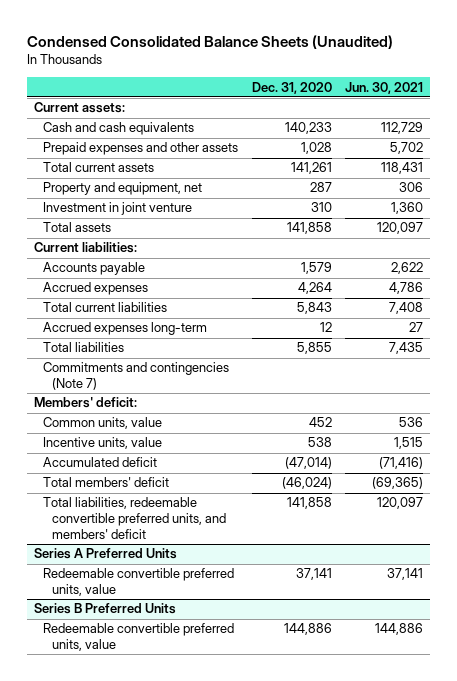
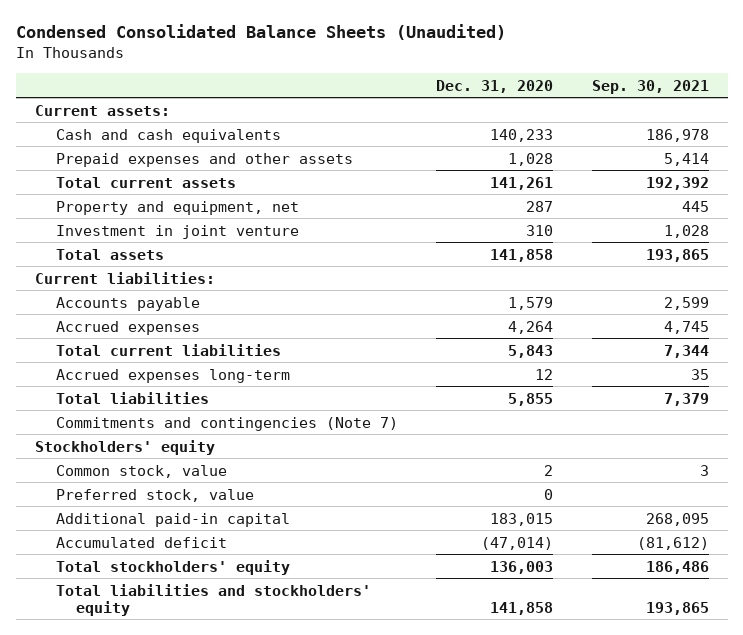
- | Dec. 31, 2020 | Jun. 30, 2021
+ | Dec. 31, 2020 | Sep. 30, 2021
- Members' deficit:
- Common units, value | 452 | 536
- Incentive units, value | 538 | 1,515
+ Stockholders' equity
+ Common stock, value | 2 | 3
+ Preferred stock, value | 0 |
+ Additional paid-in capital | 183,015 | 268,095
- Total members' deficit | (46,024) | (69,365)
- Total liabilities, redeemable convertible preferred units, and members' deficit | 141,858 | 120,097
- Series A Preferred Units
- Redeemable convertible preferred units, value | 37,141 | 37,141
- Series B Preferred Units
- Redeemable convertible preferred units, value | 144,886 | 144,886
+ Total stockholders' equity | 136,003 | 186,486
+ Total liabilities and stockholders' equity | 141,858 | 193,865

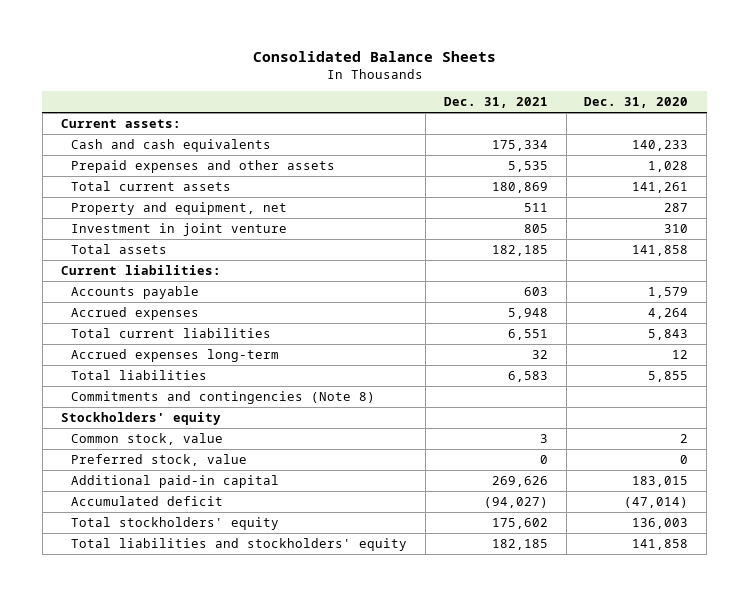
- Condensed Consolidated Balance Sheets (Unaudited)
+ Consolidated Balance Sheets
- | Dec. 31, 2020 | Sep. 30, 2021
+ | Dec. 31, 2021 | Dec. 31, 2020
- Commitments and contingencies (Note 7)
+ Commitments and contingencies (Note 8)

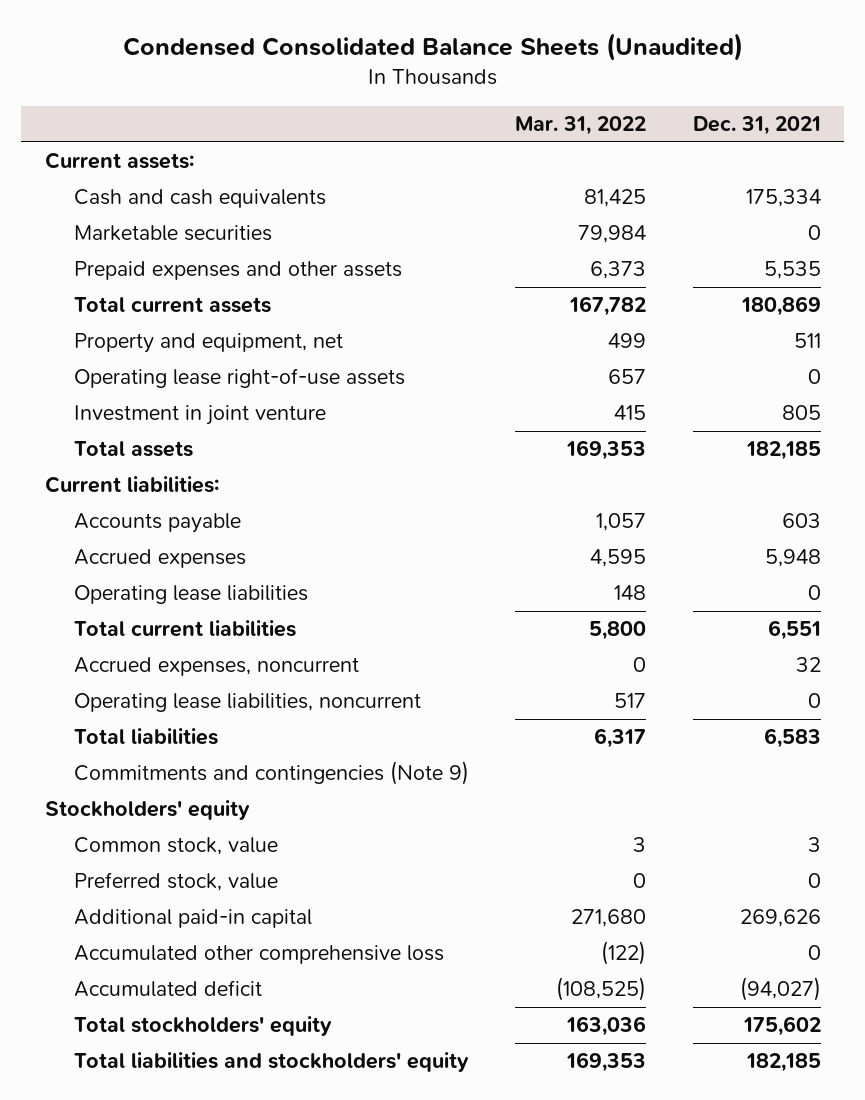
- Consolidated Balance Sheets
+ Condensed Consolidated Balance Sheets (Unaudited)
- | Dec. 31, 2021 | Dec. 31, 2020
+ | Mar. 31, 2022 | Dec. 31, 2021
+ Marketable securities | 79,984 | 0
+ Operating lease right-of-use assets | 657 | 0
+ Operating lease liabilities | 148 | 0
- Accrued expenses long-term | 32 | 12
+ Accrued expenses, noncurrent | 0 | 32
+ Operating lease liabilities, noncurrent | 517 | 0
- Commitments and contingencies (Note 8)
+ Commitments and contingencies (Note 9)
+ Accumulated other comprehensive loss | (122) | 0

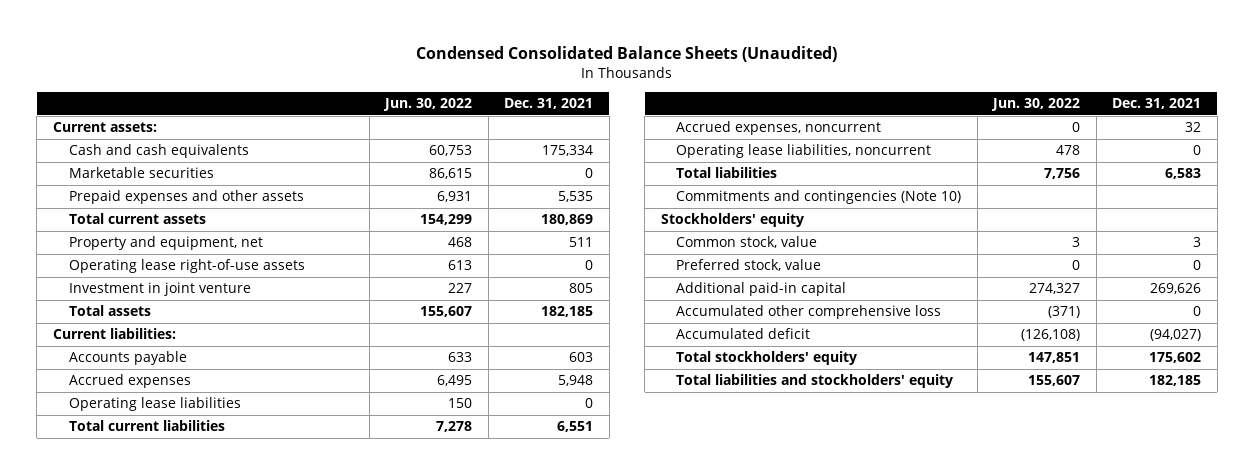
- | Mar. 31, 2022 | Dec. 31, 2021
+ | Jun. 30, 2022 | Dec. 31, 2021
- Commitments and contingencies (Note 9)
+ Commitments and contingencies (Note 10)

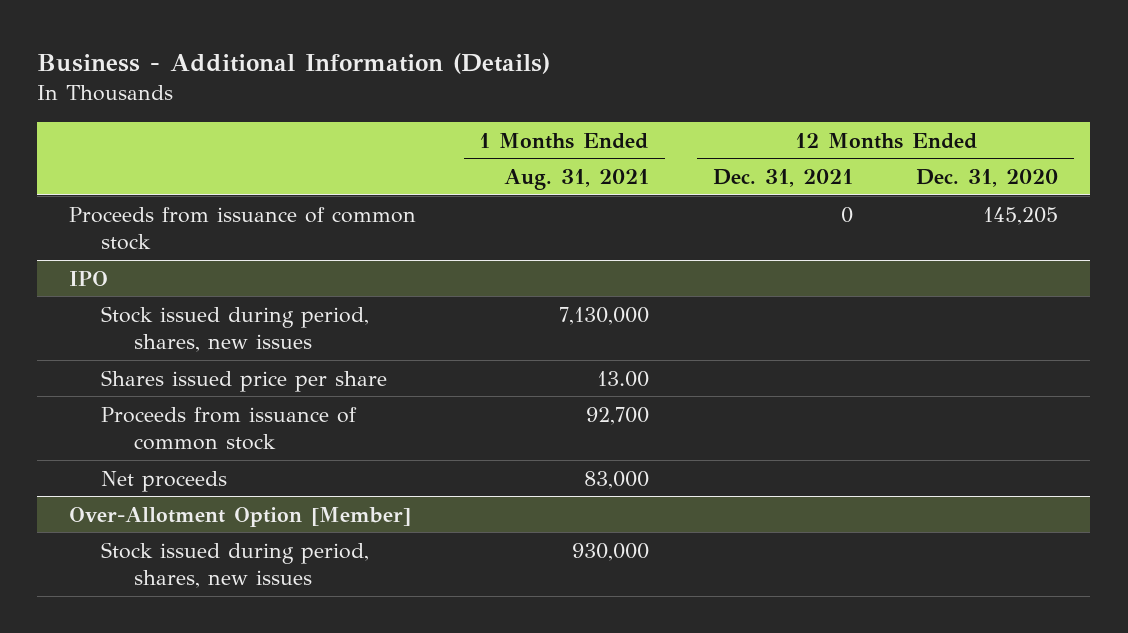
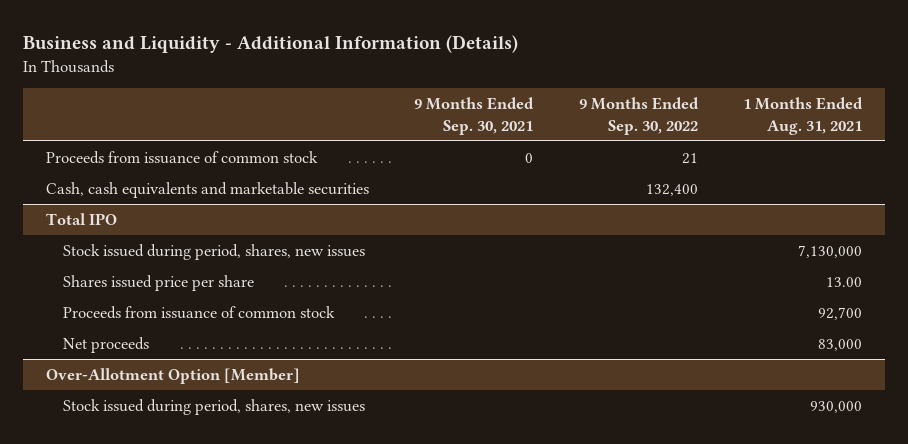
- Business - Additional Information (Details)
+ Business and Liquidity - Additional Information (Details)
- | 1 Months Ended Aug. 31, 2021 | 12 Months Ended Dec. 31, 2021 | 12 Months Ended Dec. 31, 2020
+ | 9 Months Ended Sep. 30, 2021 | 9 Months Ended Sep. 30, 2022 | 1 Months Ended Aug. 31, 2021
- IPO
+ Cash, cash equivalents and marketable securities | | 132,400 |
+ Total IPO

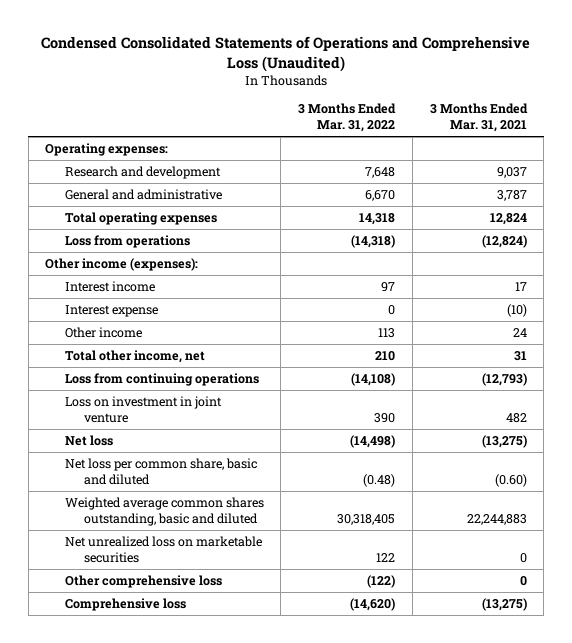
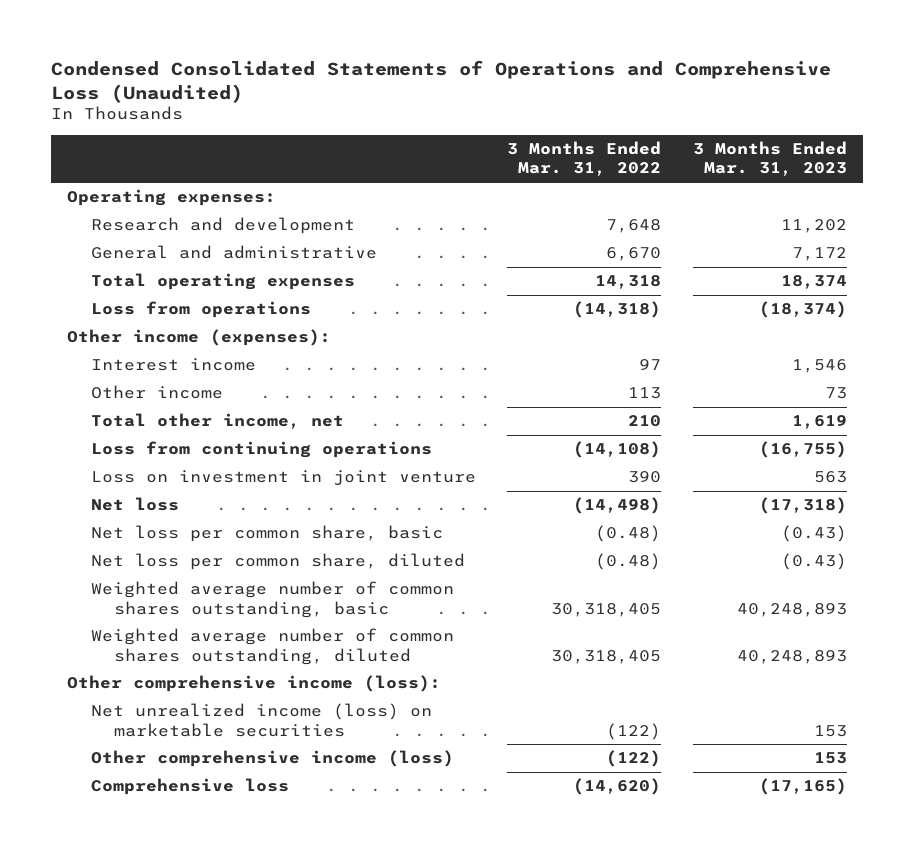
- | 3 Months Ended Mar. 31, 2022 | 3 Months Ended Mar. 31, 2021
+ | 3 Months Ended Mar. 31, 2022 | 3 Months Ended Mar. 31, 2023
- Interest expense | 0 | (10)
- Net loss per common share, basic and diluted | (0.48) | (0.60)
- Weighted average common shares outstanding, basic and diluted | 30,318,405 | 22,244,883
- Net unrealized loss on marketable securities | 122 | 0
- Other comprehensive loss | (122) | 0
+ Net loss per common share, basic | (0.48) | (0.43)
+ Net loss per common share, diluted | (0.48) | (0.43)
+ Weighted average number of common shares outstanding, basic | 30,318,405 | 40,248,893
+ Weighted average number of common shares outstanding, diluted | 30,318,405 | 40,248,893
+ Other comprehensive income (loss):
+ Net unrealized income (loss) on marketable securities | (122) | 153
+ Other comprehensive income (loss) | (122) | 153

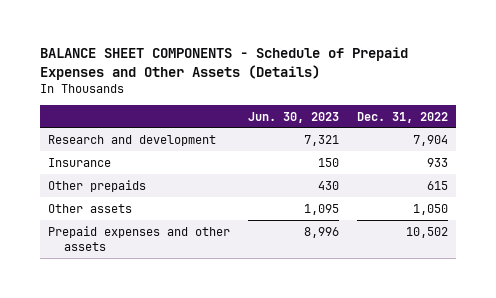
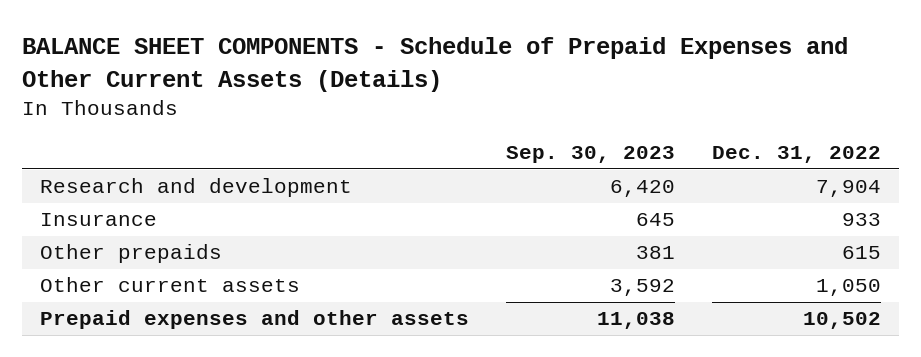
- BALANCE SHEET COMPONENTS - Schedule of Prepaid Expenses and Other Assets (Details)
+ BALANCE SHEET COMPONENTS - Schedule of Prepaid Expenses and Other Current Assets (Details)
- | Jun. 30, 2023 | Dec. 31, 2022
+ | Sep. 30, 2023 | Dec. 31, 2022
- Other assets | 1,095 | 1,050
+ Other current assets | 3,592 | 1,050

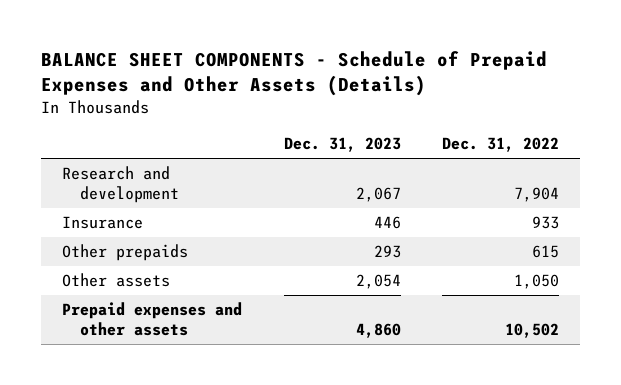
- BALANCE SHEET COMPONENTS - Schedule of Prepaid Expenses and Other Current Assets (Details)
+ BALANCE SHEET COMPONENTS - Schedule of Prepaid Expenses and Other Assets (Details)
- | Sep. 30, 2023 | Dec. 31, 2022
+ | Dec. 31, 2023 | Dec. 31, 2022
- Other current assets | 3,592 | 1,050
+ Other assets | 2,054 | 1,050

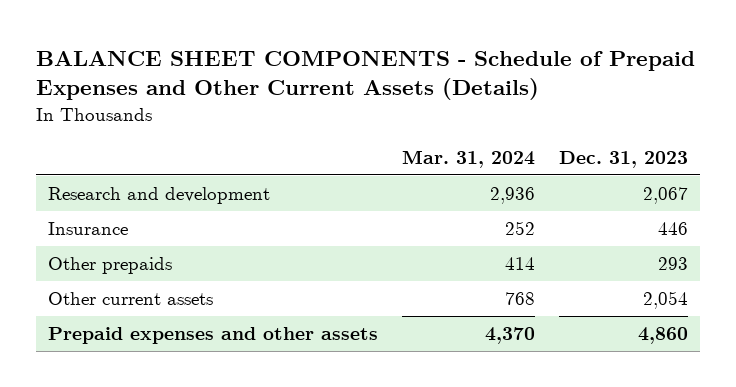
- BALANCE SHEET COMPONENTS - Schedule of Prepaid Expenses and Other Assets (Details)
+ BALANCE SHEET COMPONENTS - Schedule of Prepaid Expenses and Other Current Assets (Details)
- | Dec. 31, 2023 | Dec. 31, 2022
+ | Mar. 31, 2024 | Dec. 31, 2023
- Other assets | 2,054 | 1,050
+ Other current assets | 768 | 2,054

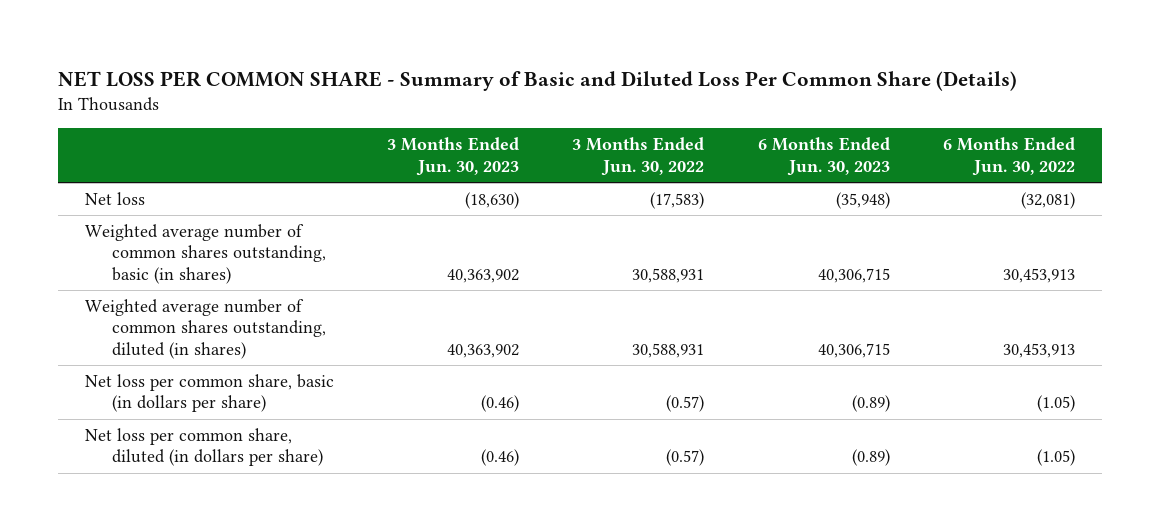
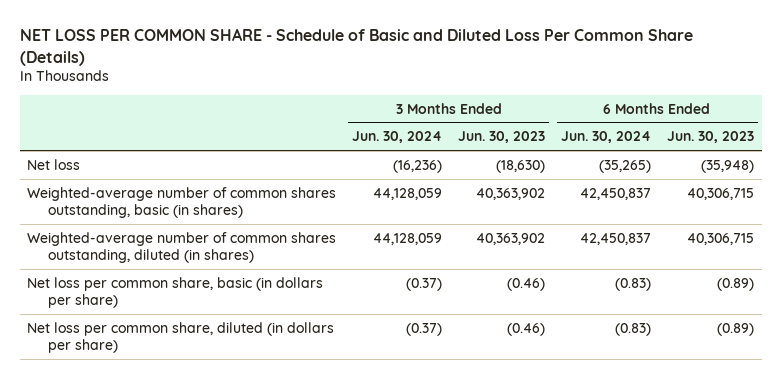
- NET LOSS PER COMMON SHARE - Summary of Basic and Diluted Loss Per Common Share (Details)
+ NET LOSS PER COMMON SHARE - Schedule of Basic and Diluted Loss Per Common Share (Details)
- | 3 Months Ended Jun. 30, 2023 | 3 Months Ended Jun. 30, 2022 | 6 Months Ended Jun. 30, 2023 | 6 Months Ended Jun. 30, 2022
+ | 3 Months Ended Jun. 30, 2024 | 3 Months Ended Jun. 30, 2023 | 6 Months Ended Jun. 30, 2024 | 6 Months Ended Jun. 30, 2023
- Weighted average number of common shares outstanding, basic (in shares) | 40,363,902 | 30,588,931 | 40,306,715 | 30,453,913
- Weighted average number of common shares outstanding, diluted (in shares) | 40,363,902 | 30,588,931 | 40,306,715 | 30,453,913
+ Weighted-average number of common shares outstanding, basic (in shares) | 44,128,059 | 40,363,902 | 42,450,837 | 40,306,715
+ Weighted-average number of common shares outstanding, diluted (in shares) | 44,128,059 | 40,363,902 | 42,450,837 | 40,306,715

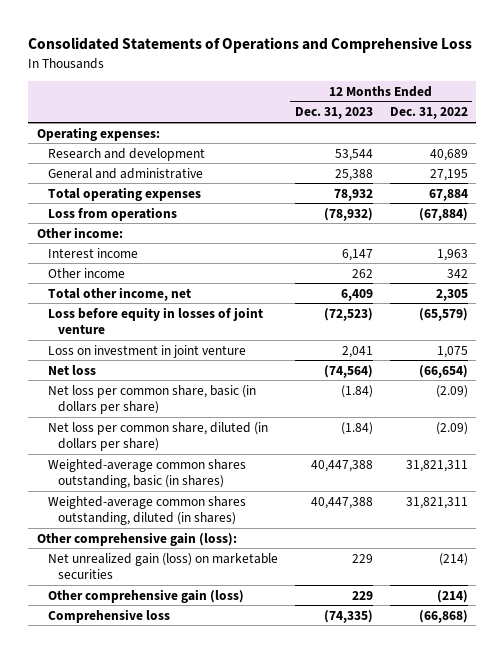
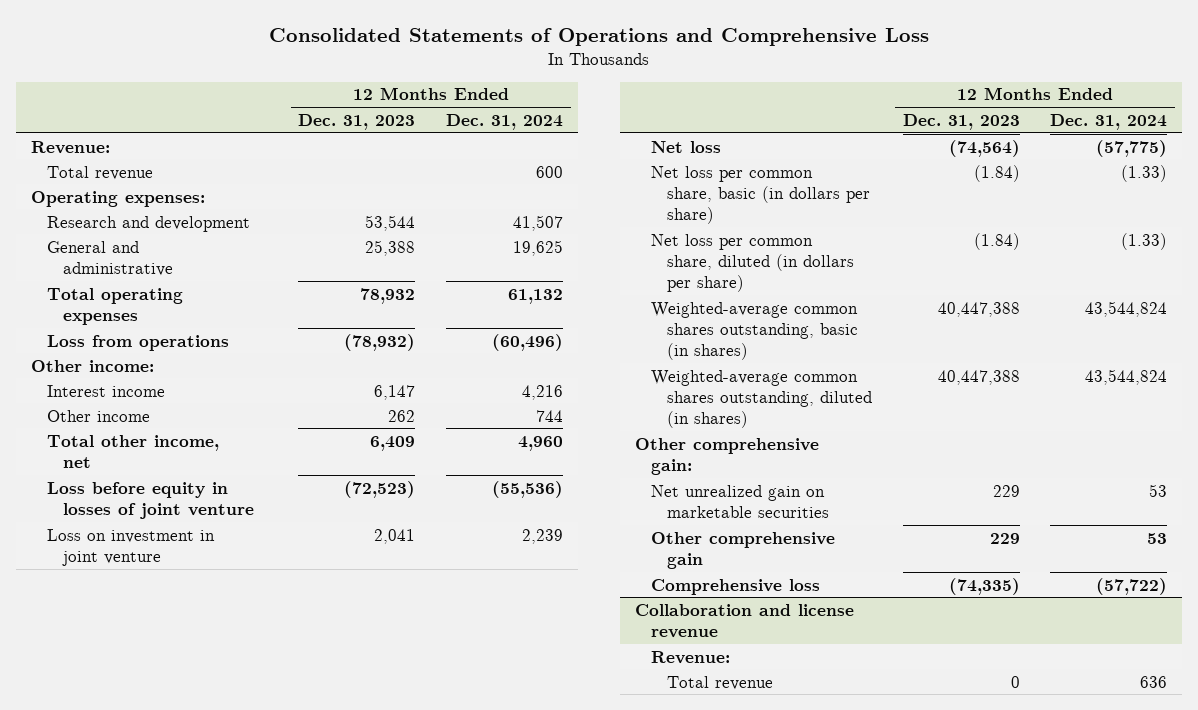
- | 12 Months Ended Dec. 31, 2023 | 12 Months Ended Dec. 31, 2022
+ | 12 Months Ended Dec. 31, 2023 | 12 Months Ended Dec. 31, 2024
+ Revenue:
+ Total revenue | | 600
- Other comprehensive gain (loss):
- Net unrealized gain (loss) on marketable securities | 229 | (214)
- Other comprehensive gain (loss) | 229 | (214)
+ Other comprehensive gain:
+ Net unrealized gain on marketable securities | 229 | 53
+ Other comprehensive gain | 229 | 53
+ Collaboration and license revenue
+ Revenue:
+ Total revenue | 0 | 636

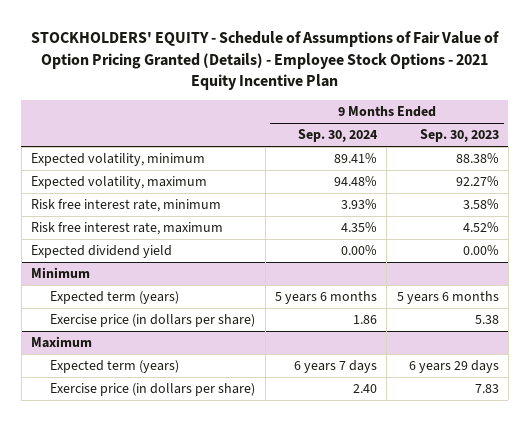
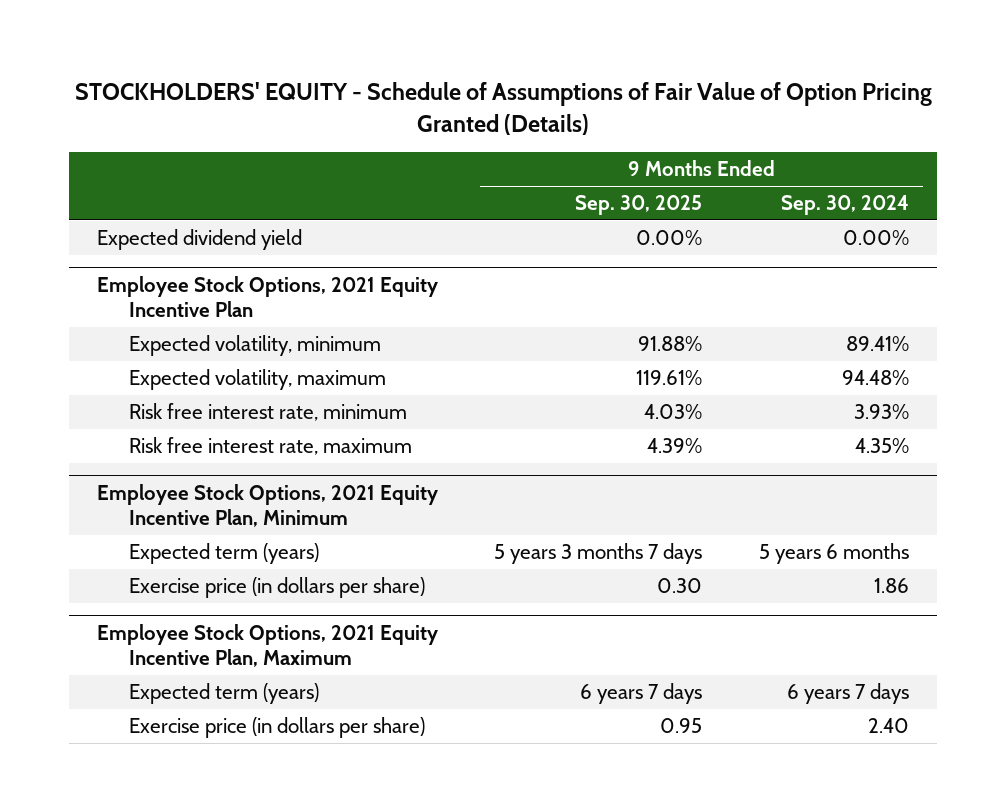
- STOCKHOLDERS' EQUITY - Schedule of Assumptions of Fair Value of Option Pricing Granted (Details) - Employee Stock Options - 2021 Equity Incentive Plan
+ STOCKHOLDERS' EQUITY - Schedule of Assumptions of Fair Value of Option Pricing Granted (Details)
- | 9 Months Ended Sep. 30, 2024 | 9 Months Ended Sep. 30, 2023
+ | 9 Months Ended Sep. 30, 2025 | 9 Months Ended Sep. 30, 2024
moved up: Expected dividend yield | 0.00% | 0.00%
+ Employee Stock Options, 2021 Equity Incentive Plan
- Minimum
+ Employee Stock Options, 2021 Equity Incentive Plan, Minimum
- Maximum
+ Employee Stock Options, 2021 Equity Incentive Plan, Maximum

